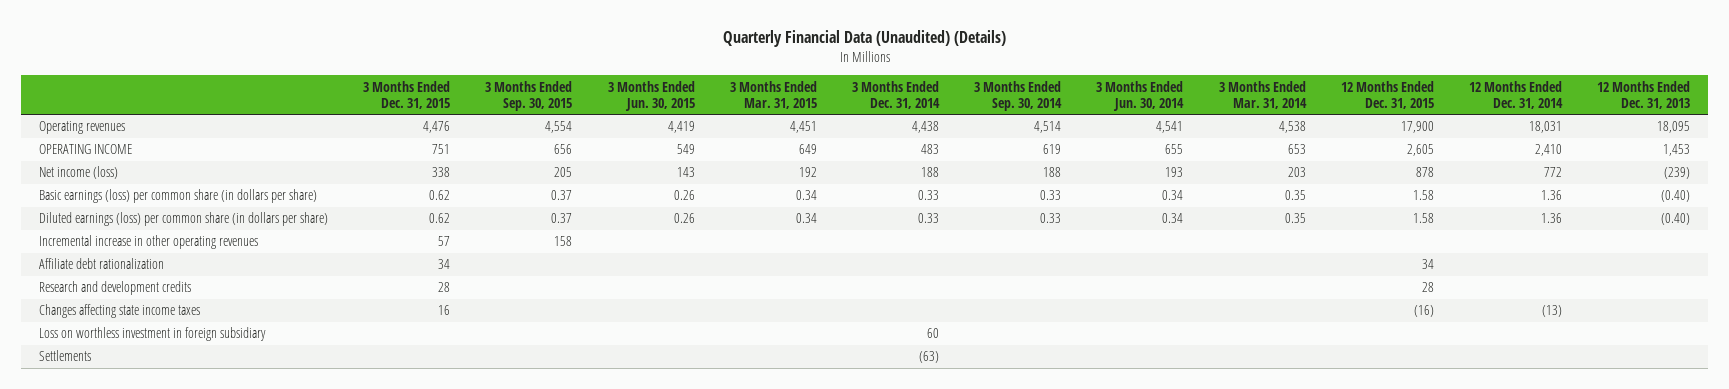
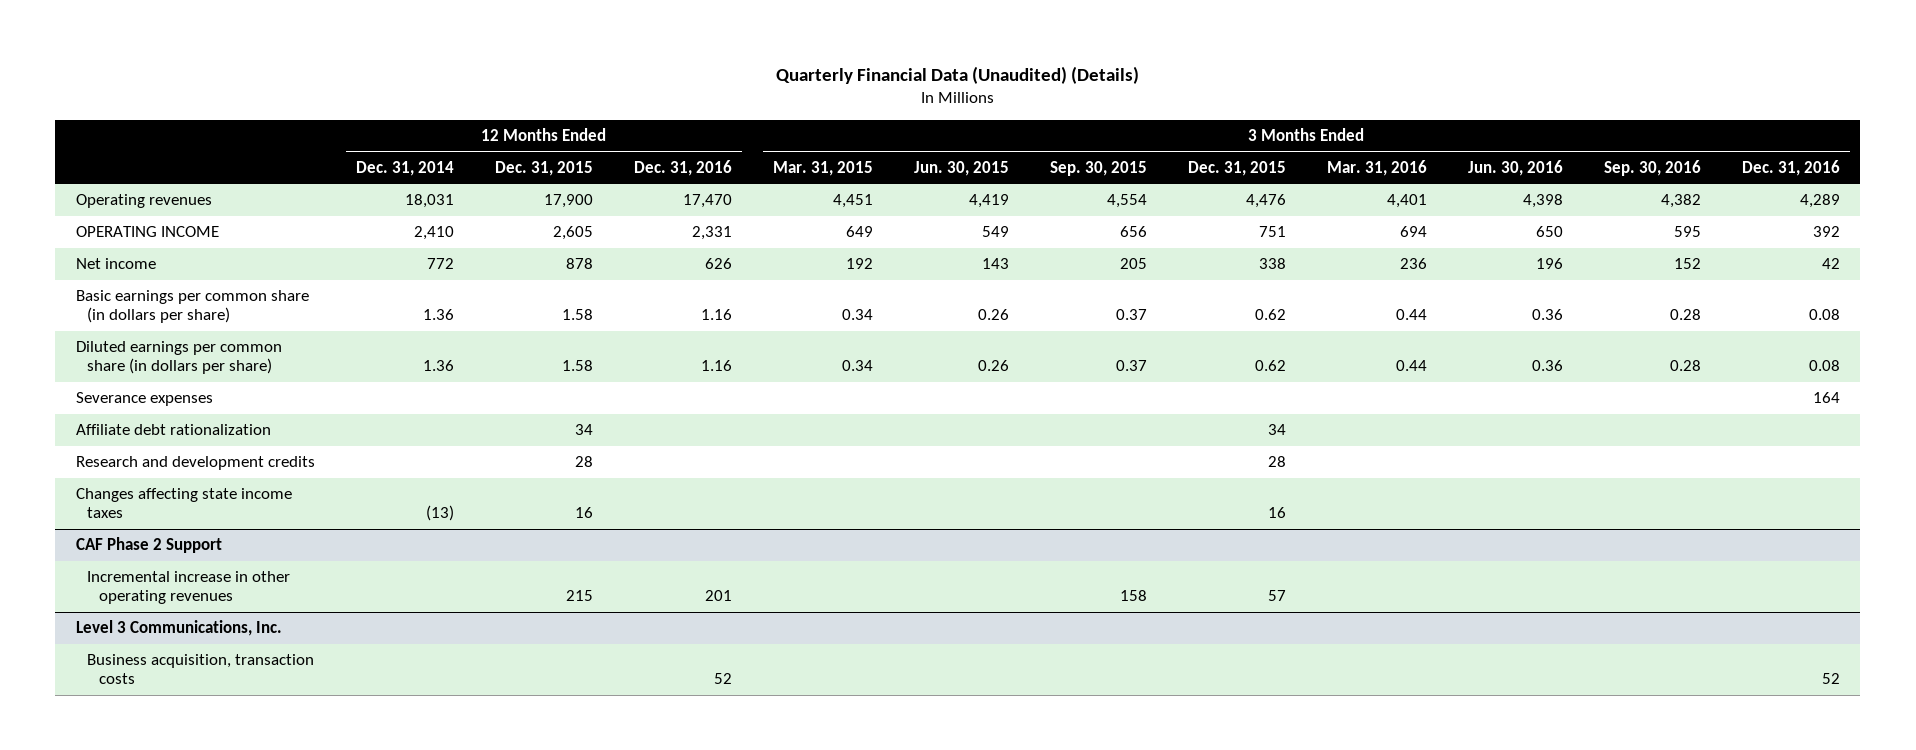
- | 3 Months Ended Dec. 31, 2015 | 3 Months Ended Sep. 30, 2015 | 3 Months Ended Jun. 30, 2015 | 3 Months Ended Mar. 31, 2015 | 3 Months Ended Dec. 31, 2014 | 3 Months Ended Sep. 30, 2014 | 3 Months Ended Jun. 30, 2014 | 3 Months Ended Mar. 31, 2014 | 12 Months Ended Dec. 31, 2015 | 12 Months Ended Dec. 31, 2014 | 12 Months Ended Dec. 31, 2013
+ | 12 Months Ended Dec. 31, 2014 | 12 Months Ended Dec. 31, 2015 | 12 Months Ended Dec. 31, 2016 | 3 Months Ended Mar. 31, 2015 | 3 Months Ended Jun. 30, 2015 | 3 Months Ended Sep. 30, 2015 | 3 Months Ended Dec. 31, 2015 | 3 Months Ended Mar. 31, 2016 | 3 Months Ended Jun. 30, 2016 | 3 Months Ended Sep. 30, 2016 | 3 Months Ended Dec. 31, 2016
- Net income (loss) | 338 | 205 | 143 | 192 | 188 | 188 | 193 | 203 | 878 | 772 | (239)
- Basic earnings (loss) per common share (in dollars per share) | 0.62 | 0.37 | 0.26 | 0.34 | 0.33 | 0.33 | 0.34 | 0.35 | 1.58 | 1.36 | (0.40)
- Diluted earnings (loss) per common share (in dollars per share) | 0.62 | 0.37 | 0.26 | 0.34 | 0.33 | 0.33 | 0.34 | 0.35 | 1.58 | 1.36 | (0.40)
- Incremental increase in other operating revenues | 57 | 158 | | | | | | | | |
+ Net income | 772 | 878 | 626 | 192 | 143 | 205 | 338 | 236 | 196 | 152 | 42
+ Basic earnings per common share (in dollars per share) | 1.36 | 1.58 | 1.16 | 0.34 | 0.26 | 0.37 | 0.62 | 0.44 | 0.36 | 0.28 | 0.08
+ Diluted earnings per common share (in dollars per share) | 1.36 | 1.58 | 1.16 | 0.34 | 0.26 | 0.37 | 0.62 | 0.44 | 0.36 | 0.28 | 0.08
+ Severance expenses | | | | | | | | | | | 164
- Changes affecting state income taxes | 16 | | | | | | | | (16) | (13) |
- Loss on worthless investment in foreign subsidiary | | | | | 60 | | | | | |
- Settlements | | | | | (63) | | | | | |
+ Changes affecting state income taxes | (13) | 16 | | | | | 16 | | | |
+ CAF Phase 2 Support
+ Incremental increase in other operating revenues | | 215 | 201 | | | 158 | 57 | | | |
+ Level 3 Communications, Inc.
+ Business acquisition, transaction costs | | | 52 | | | | | | | | 52

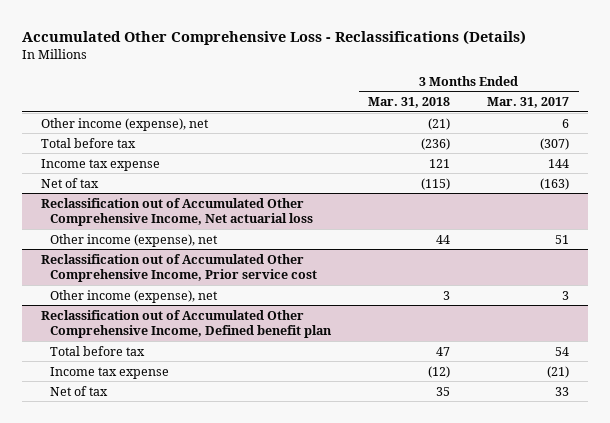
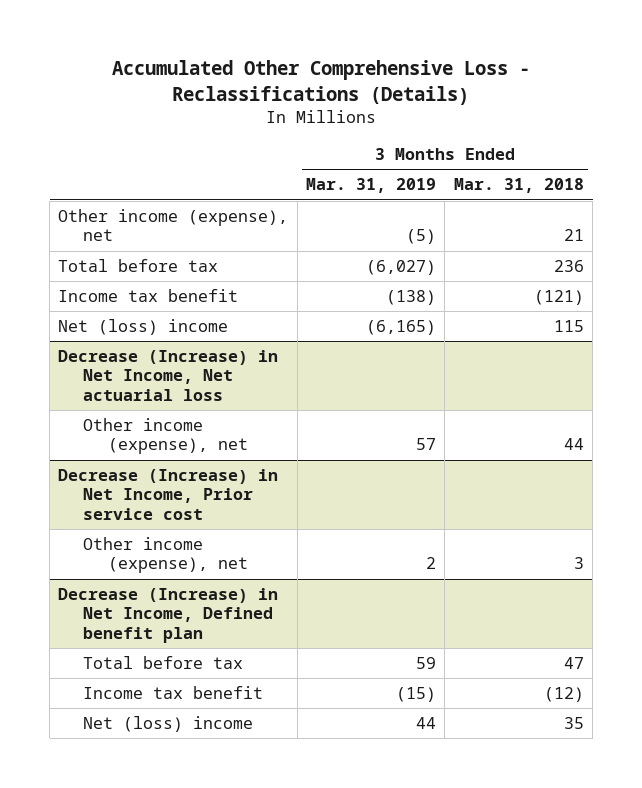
- | 3 Months Ended Mar. 31, 2018 | 3 Months Ended Mar. 31, 2017
+ | 3 Months Ended Mar. 31, 2019 | 3 Months Ended Mar. 31, 2018
- Other income (expense), net | (21) | 6
- Total before tax | (236) | (307)
- Income tax expense | 121 | 144
- Net of tax | (115) | (163)
- Reclassification out of Accumulated Other Comprehensive Income, Net actuarial loss
+ Other income (expense), net | (5) | 21
+ Total before tax | (6,027) | 236
+ Income tax benefit | (138) | (121)
+ Net (loss) income | (6,165) | 115
+ Decrease (Increase) in Net Income, Net actuarial loss
- Reclassification out of Accumulated Other Comprehensive Income, Prior service cost
+ Decrease (Increase) in Net Income, Prior service cost
- Reclassification out of Accumulated Other Comprehensive Income, Defined benefit plan
+ Decrease (Increase) in Net Income, Defined benefit plan
- Income tax expense | (12) | (21)
- Net of tax | 35 | 33
+ Income tax benefit | (15) | (12)
+ Net (loss) income | 44 | 35

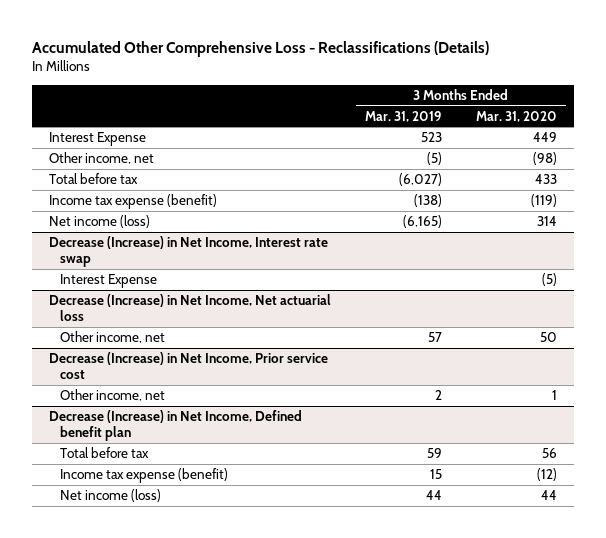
- | 3 Months Ended Mar. 31, 2019 | 3 Months Ended Mar. 31, 2018
+ | 3 Months Ended Mar. 31, 2019 | 3 Months Ended Mar. 31, 2020
- Other income (expense), net | (5) | 21
+ Interest Expense | 523 | 449
+ Other income, net | (5) | (98)
- Income tax benefit | (138) | (121)
- Net (loss) income | (6,165) | 115
+ Income tax expense (benefit) | (138) | (119)
+ Net income (loss) | (6,165) | 314
+ Decrease (Increase) in Net Income, Interest rate swap
+ Interest Expense | | (5)
@ Decrease (Increase) in Net Income, Net actuarial loss
- Other income (expense), net | 57 | 44
+ Other income, net | 57 | 50
@ Decrease (Increase) in Net Income, Prior service cost
- Other income (expense), net | 2 | 3
+ Other income, net | 2 | 1
@ Decrease (Increase) in Net Income, Defined benefit plan
- Income tax benefit | (15) | (12)
- Net (loss) income | 44 | 35
+ Income tax expense (benefit) | 15 | (12)
+ Net income (loss) | 44 | 44

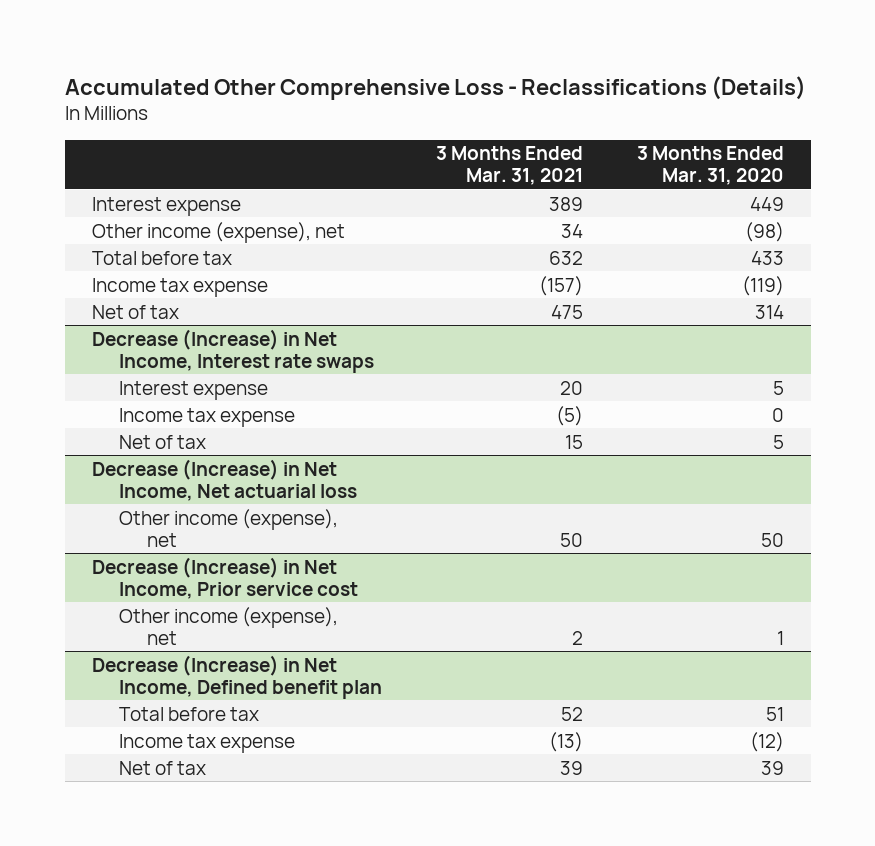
- | 3 Months Ended Mar. 31, 2019 | 3 Months Ended Mar. 31, 2020
+ | 3 Months Ended Mar. 31, 2021 | 3 Months Ended Mar. 31, 2020
- Interest Expense | 523 | 449
- Other income, net | (5) | (98)
+ Interest expense | 389 | 449
+ Other income (expense), net | 34 | (98)
- Income tax expense (benefit) | (138) | (119)
- Net income (loss) | (6,165) | 314
- Decrease (Increase) in Net Income, Interest rate swap
- Interest Expense | | (5)
+ Income tax expense | (157) | (119)
+ Net of tax | 475 | 314
+ Decrease (Increase) in Net Income, Interest rate swaps
+ Interest expense | 20 | 5
+ Income tax expense | (5) | 0
+ Net of tax | 15 | 5
@ Decrease (Increase) in Net Income, Net actuarial loss
- Other income, net | 57 | 50
+ Other income (expense), net | 50 | 50
@ Decrease (Increase) in Net Income, Prior service cost
- Other income, net | 2 | 1
+ Other income (expense), net | 2 | 1
@ Decrease (Increase) in Net Income, Defined benefit plan
- Total before tax | 59 | 56
- Income tax expense (benefit) | 15 | (12)
- Net income (loss) | 44 | 44
+ Total before tax | 52 | 51
+ Income tax expense | (13) | (12)
+ Net of tax | 39 | 39

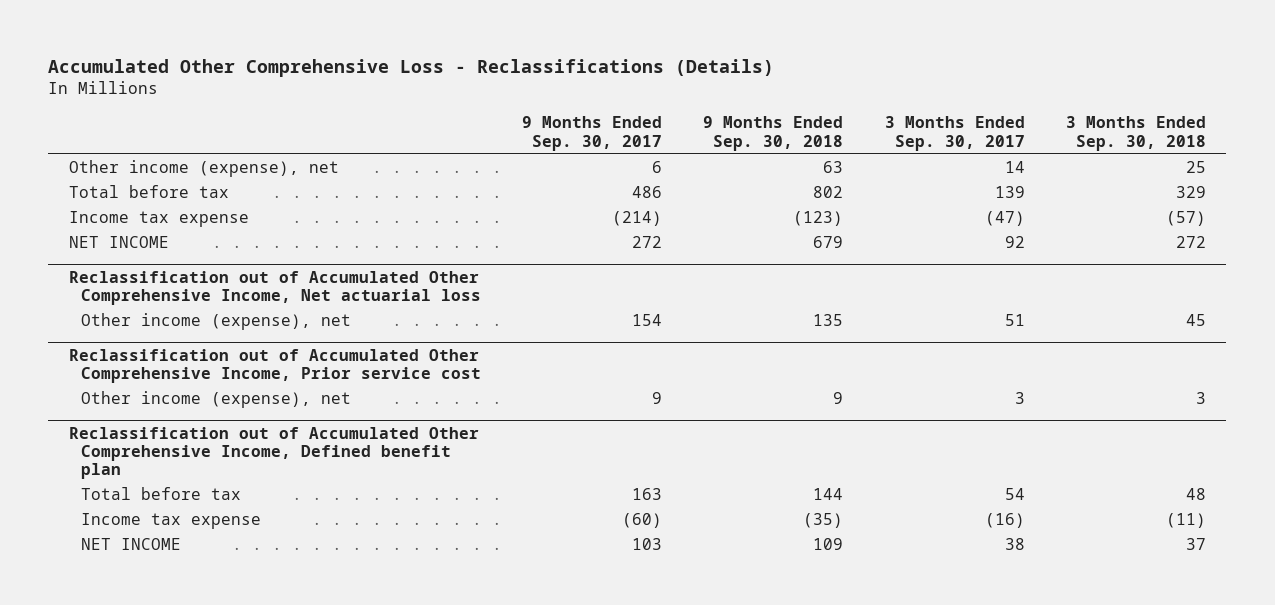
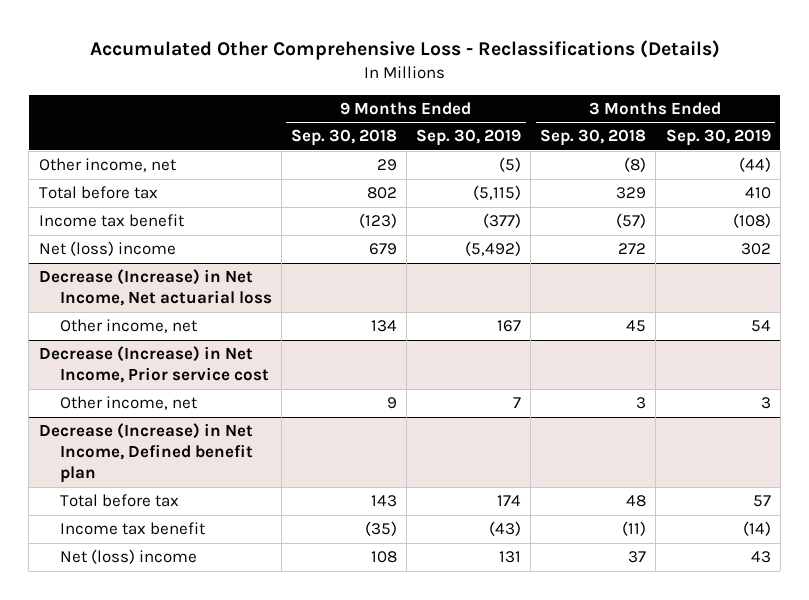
- | 9 Months Ended Sep. 30, 2017 | 9 Months Ended Sep. 30, 2018 | 3 Months Ended Sep. 30, 2017 | 3 Months Ended Sep. 30, 2018
+ | 9 Months Ended Sep. 30, 2018 | 9 Months Ended Sep. 30, 2019 | 3 Months Ended Sep. 30, 2018 | 3 Months Ended Sep. 30, 2019
- Other income (expense), net | 6 | 63 | 14 | 25
+ Other income, net | 29 | (5) | (8) | (44)
- Income tax expense | (214) | (123) | (47) | (57)
- NET INCOME | 272 | 679 | 92 | 272
- Reclassification out of Accumulated Other Comprehensive Income, Net actuarial loss
- Other income (expense), net | 154 | 135 | 51 | 45
- Reclassification out of Accumulated Other Comprehensive Income, Prior service cost
- Other income (expense), net | 9 | 9 | 3 | 3
- Reclassification out of Accumulated Other Comprehensive Income, Defined benefit plan
- Total before tax | 163 | 144 | 54 | 48
- Income tax expense | (60) | (35) | (16) | (11)
- NET INCOME | 103 | 109 | 38 | 37
+ Income tax benefit | (123) | (377) | (57) | (108)
+ Net (loss) income | 679 | (5,492) | 272 | 302
+ Decrease (Increase) in Net Income, Net actuarial loss
+ Other income, net | 134 | 167 | 45 | 54
+ Decrease (Increase) in Net Income, Prior service cost
+ Other income, net | 9 | 7 | 3 | 3
+ Decrease (Increase) in Net Income, Defined benefit plan
+ Total before tax | 143 | 174 | 48 | 57
+ Income tax benefit | (35) | (43) | (11) | (14)
+ Net (loss) income | 108 | 131 | 37 | 43

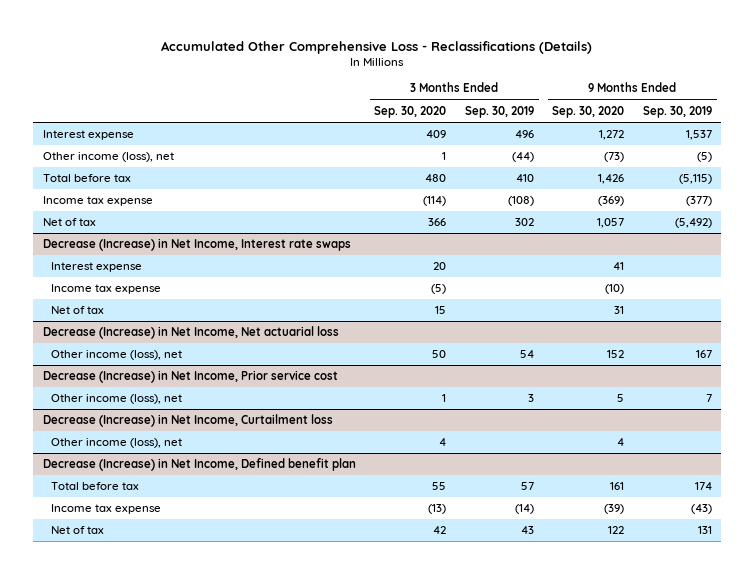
- | 9 Months Ended Sep. 30, 2018 | 9 Months Ended Sep. 30, 2019 | 3 Months Ended Sep. 30, 2018 | 3 Months Ended Sep. 30, 2019
+ | 3 Months Ended Sep. 30, 2020 | 3 Months Ended Sep. 30, 2019 | 9 Months Ended Sep. 30, 2020 | 9 Months Ended Sep. 30, 2019
- Other income, net | 29 | (5) | (8) | (44)
+ Interest expense | 409 | 496 | 1,272 | 1,537
+ Other income (loss), net | 1 | (44) | (73) | (5)
- Income tax benefit | (123) | (377) | (57) | (108)
- Net (loss) income | 679 | (5,492) | 272 | 302
+ Income tax expense | (114) | (108) | (369) | (377)
+ Net of tax | 366 | 302 | 1,057 | (5,492)
+ Decrease (Increase) in Net Income, Interest rate swaps
+ Interest expense | 20 | | 41 |
+ Income tax expense | (5) | | (10) |
+ Net of tax | 15 | | 31 |
@ Decrease (Increase) in Net Income, Net actuarial loss
- Other income, net | 134 | 167 | 45 | 54
+ Other income (loss), net | 50 | 54 | 152 | 167
@ Decrease (Increase) in Net Income, Prior service cost
- Other income, net | 9 | 7 | 3 | 3
+ Other income (loss), net | 1 | 3 | 5 | 7
+ Decrease (Increase) in Net Income, Curtailment loss
+ Other income (loss), net | 4 | | 4 |
@ Decrease (Increase) in Net Income, Defined benefit plan
- Income tax benefit | (35) | (43) | (11) | (14)
- Net (loss) income | 108 | 131 | 37 | 43
+ Income tax expense | (13) | (14) | (39) | (43)
+ Net of tax | 42 | 43 | 122 | 131

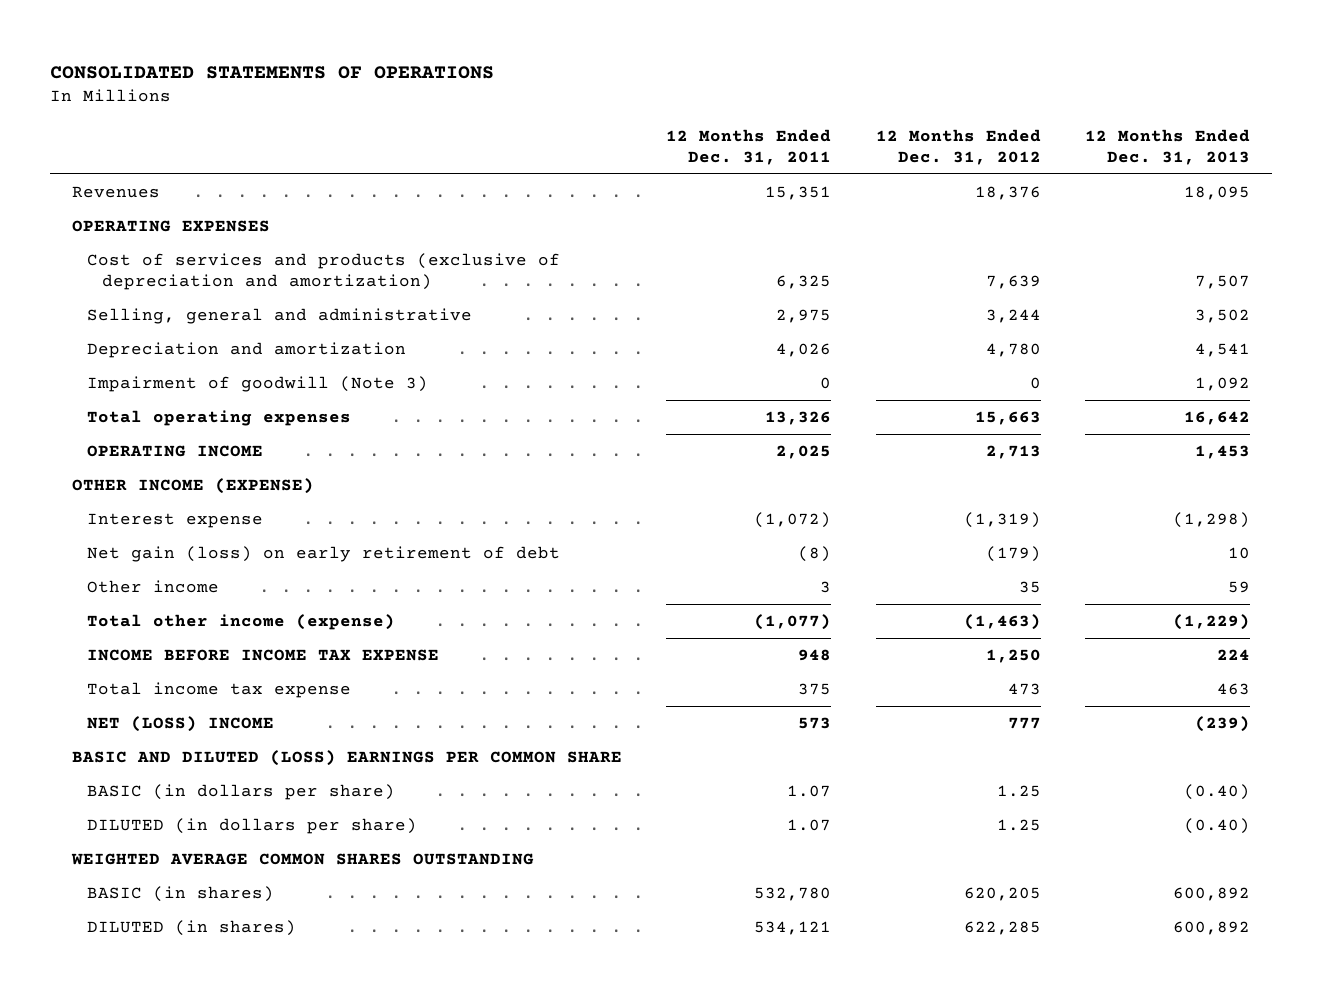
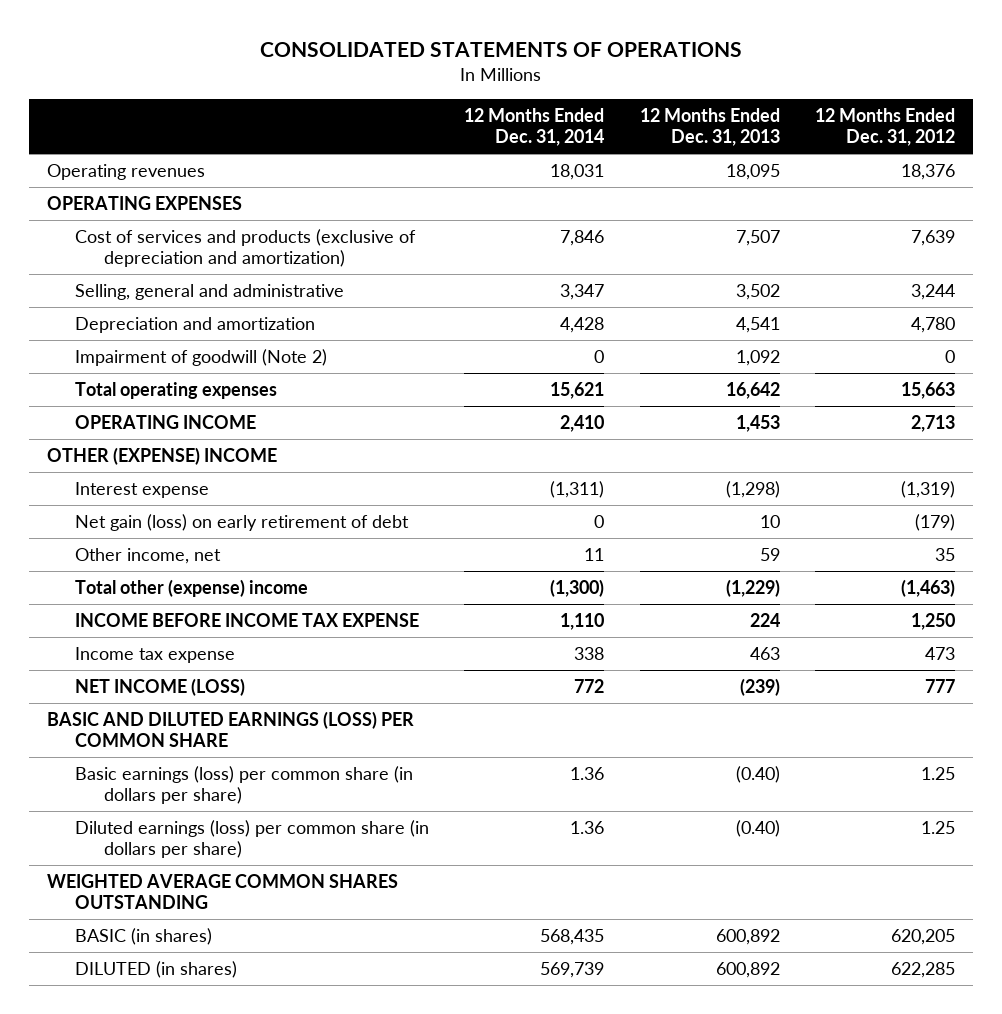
- | 12 Months Ended Dec. 31, 2011 | 12 Months Ended Dec. 31, 2012 | 12 Months Ended Dec. 31, 2013
+ | 12 Months Ended Dec. 31, 2014 | 12 Months Ended Dec. 31, 2013 | 12 Months Ended Dec. 31, 2012
- Revenues | 15,351 | 18,376 | 18,095
+ Operating revenues | 18,031 | 18,095 | 18,376
- Impairment of goodwill (Note 3) | 0 | 0 | 1,092
+ Impairment of goodwill (Note 2) | 0 | 1,092 | 0
- OTHER INCOME (EXPENSE)
+ OTHER (EXPENSE) INCOME
- Other income | 3 | 35 | 59
- Total other income (expense) | (1,077) | (1,463) | (1,229)
+ Other income, net | 11 | 59 | 35
+ Total other (expense) income | (1,300) | (1,229) | (1,463)
- Total income tax expense | 375 | 473 | 463
- NET (LOSS) INCOME | 573 | 777 | (239)
- BASIC AND DILUTED (LOSS) EARNINGS PER COMMON SHARE
- BASIC (in dollars per share) | 1.07 | 1.25 | (0.40)
- DILUTED (in dollars per share) | 1.07 | 1.25 | (0.40)
+ Income tax expense | 338 | 463 | 473
+ NET INCOME (LOSS) | 772 | (239) | 777
+ BASIC AND DILUTED EARNINGS (LOSS) PER COMMON SHARE
+ Basic earnings (loss) per common share (in dollars per share) | 1.36 | (0.40) | 1.25
+ Diluted earnings (loss) per common share (in dollars per share) | 1.36 | (0.40) | 1.25

